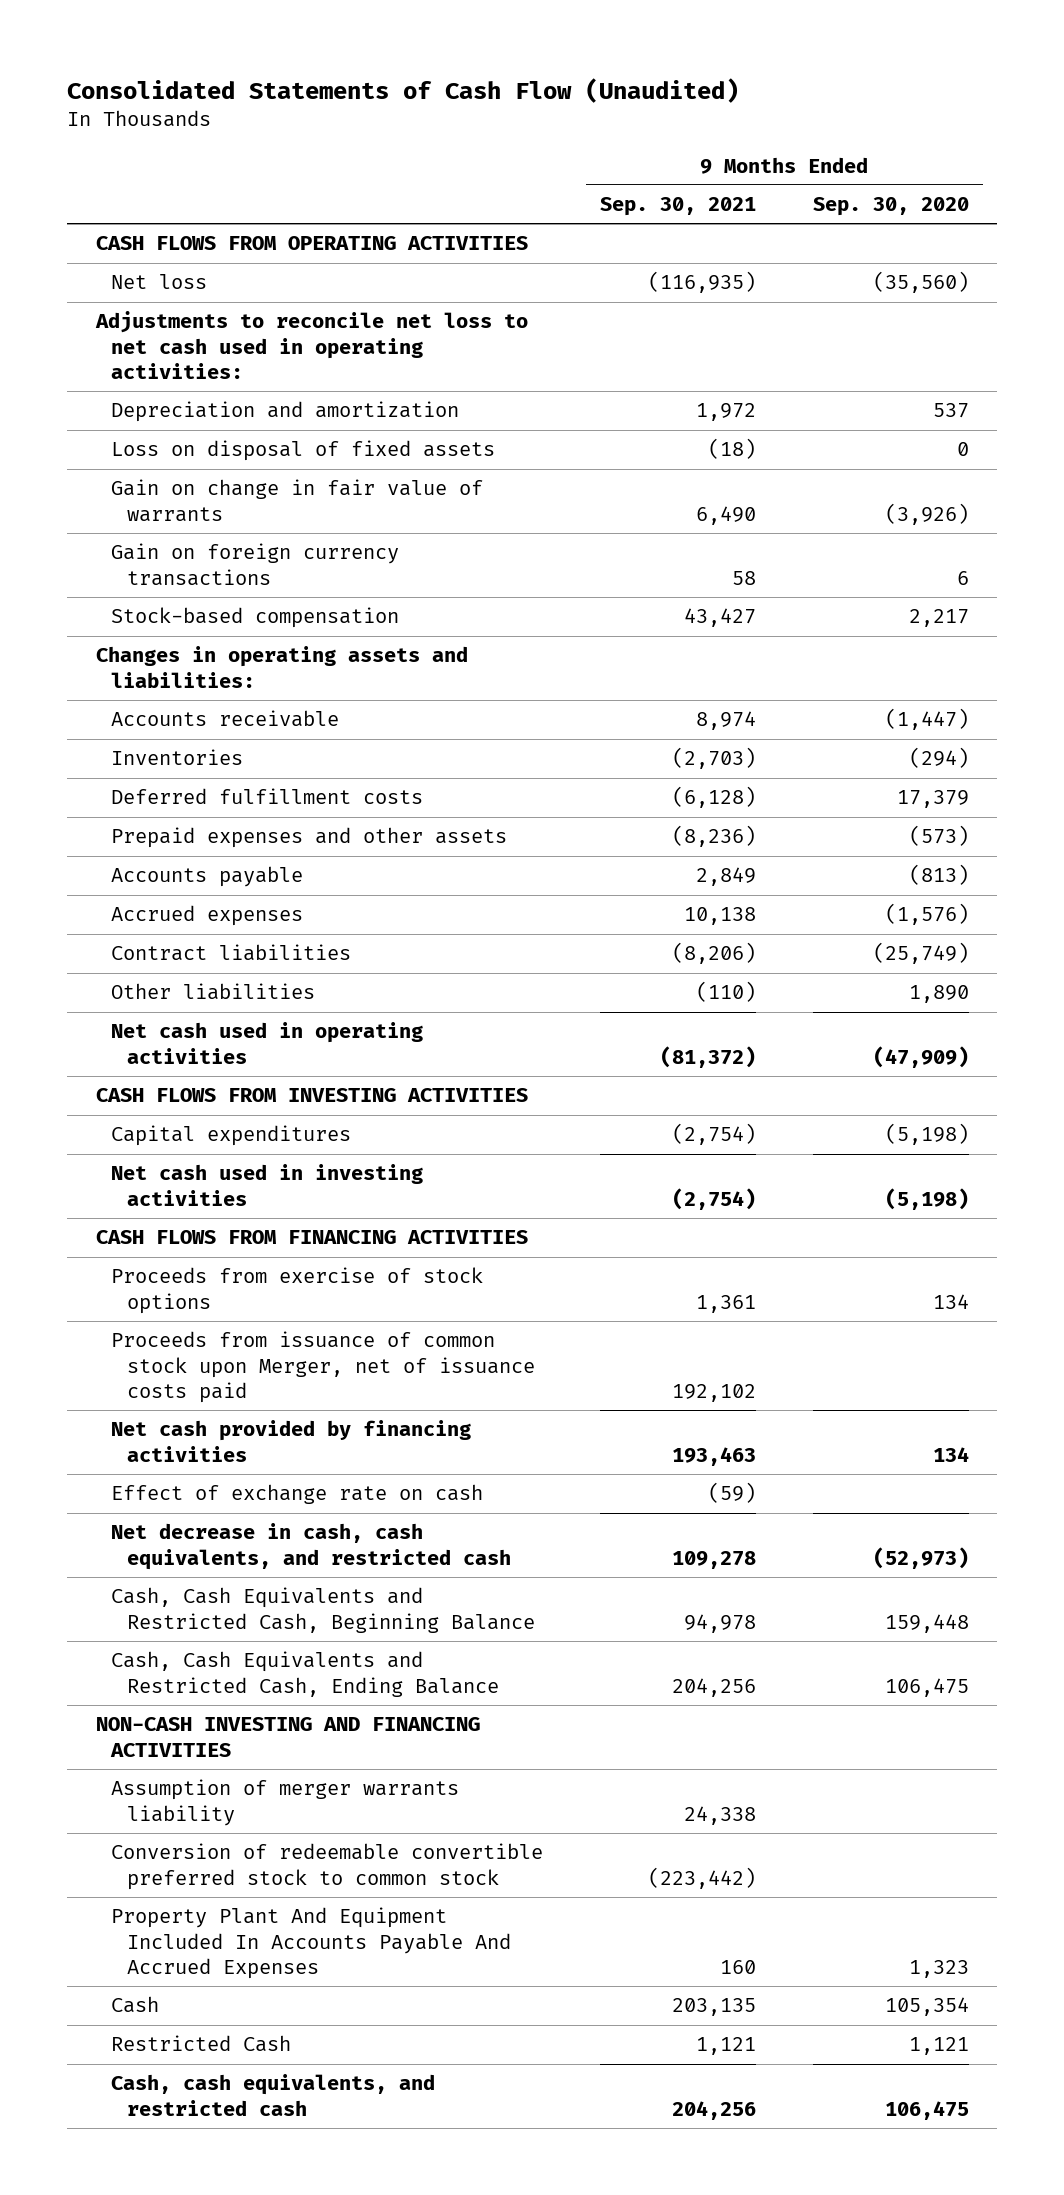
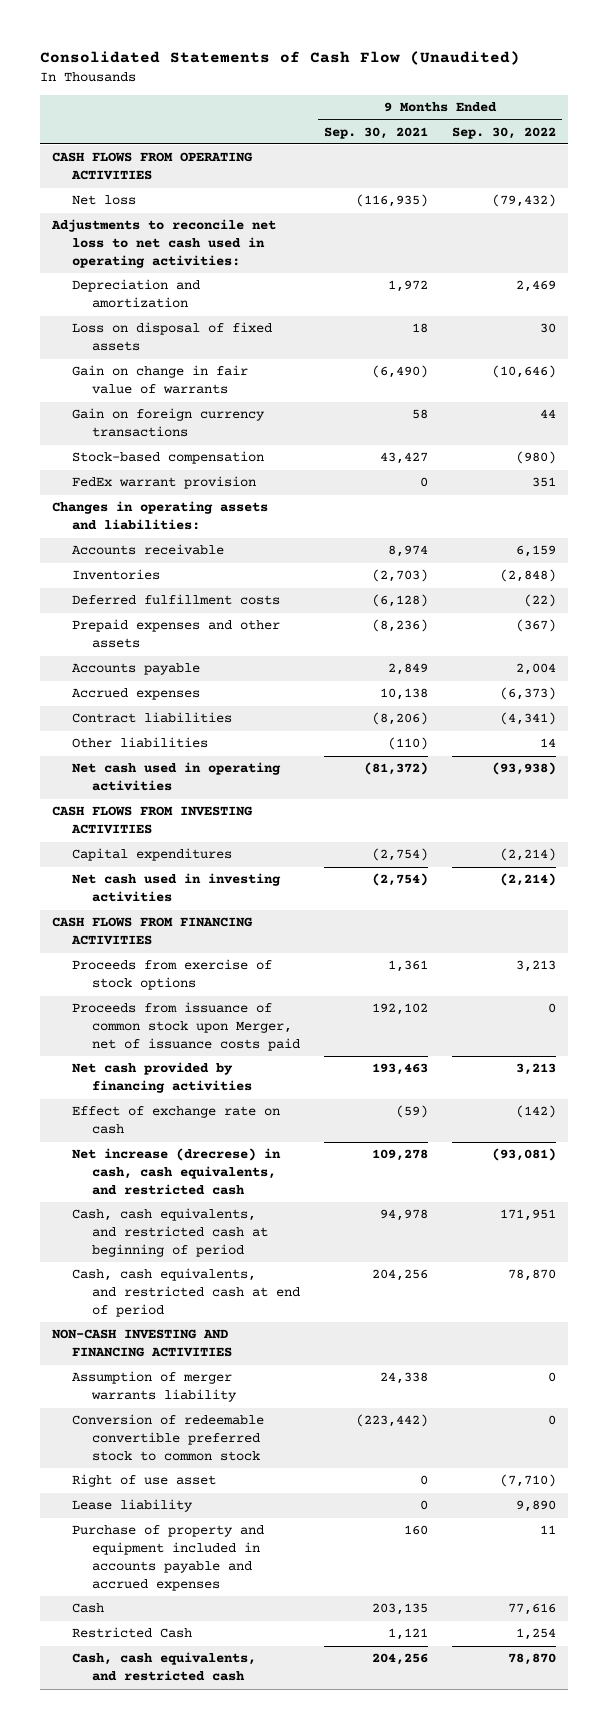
- | 9 Months Ended Sep. 30, 2021 | 9 Months Ended Sep. 30, 2020
+ | 9 Months Ended Sep. 30, 2021 | 9 Months Ended Sep. 30, 2022
- Loss on disposal of fixed assets | (18) | 0
- Gain on change in fair value of warrants | 6,490 | (3,926)
+ Loss on disposal of fixed assets | 18 | 30
+ Gain on change in fair value of warrants | (6,490) | (10,646)
+ FedEx warrant provision | 0 | 351
- Net decrease in cash, cash equivalents, and restricted cash | 109,278 | (52,973)
- Cash, Cash Equivalents and Restricted Cash, Beginning Balance | 94,978 | 159,448
- Cash, Cash Equivalents and Restricted Cash, Ending Balance | 204,256 | 106,475
+ Net increase (drecrese) in cash, cash equivalents, and restricted cash | 109,278 | (93,081)
+ Cash, cash equivalents, and restricted cash at beginning of period | 94,978 | 171,951
+ Cash, cash equivalents, and restricted cash at end of period | 204,256 | 78,870
- Property Plant And Equipment Included In Accounts Payable And Accrued Expenses | 160 | 1,323
+ Right of use asset | 0 | (7,710)
+ Lease liability | 0 | 9,890
+ Purchase of property and equipment included in accounts payable and accrued expenses | 160 | 11

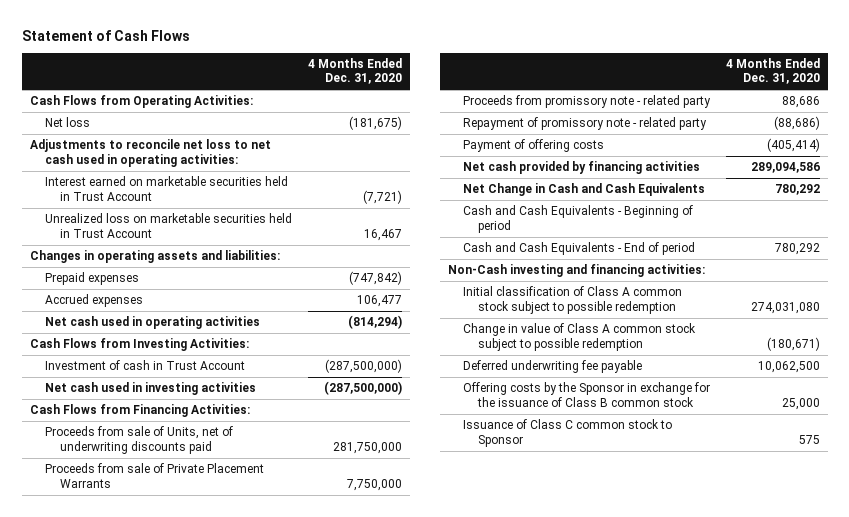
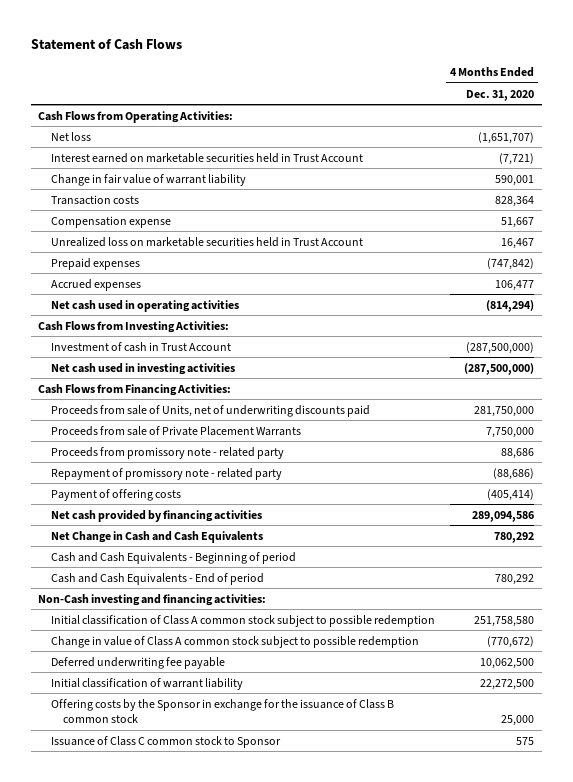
- Net loss | (181,675)
- Adjustments to reconcile net loss to net cash used in operating activities:
+ Net loss | (1,651,707)
+ Change in fair value of warrant liability | 590,001
+ Transaction costs | 828,364
+ Compensation expense | 51,667
- Changes in operating assets and liabilities:
- Initial classification of Class A common stock subject to possible redemption | 274,031,080
- Change in value of Class A common stock subject to possible redemption | (180,671)
+ Initial classification of Class A common stock subject to possible redemption | 251,758,580
+ Change in value of Class A common stock subject to possible redemption | (770,672)
+ Initial classification of warrant liability | 22,272,500

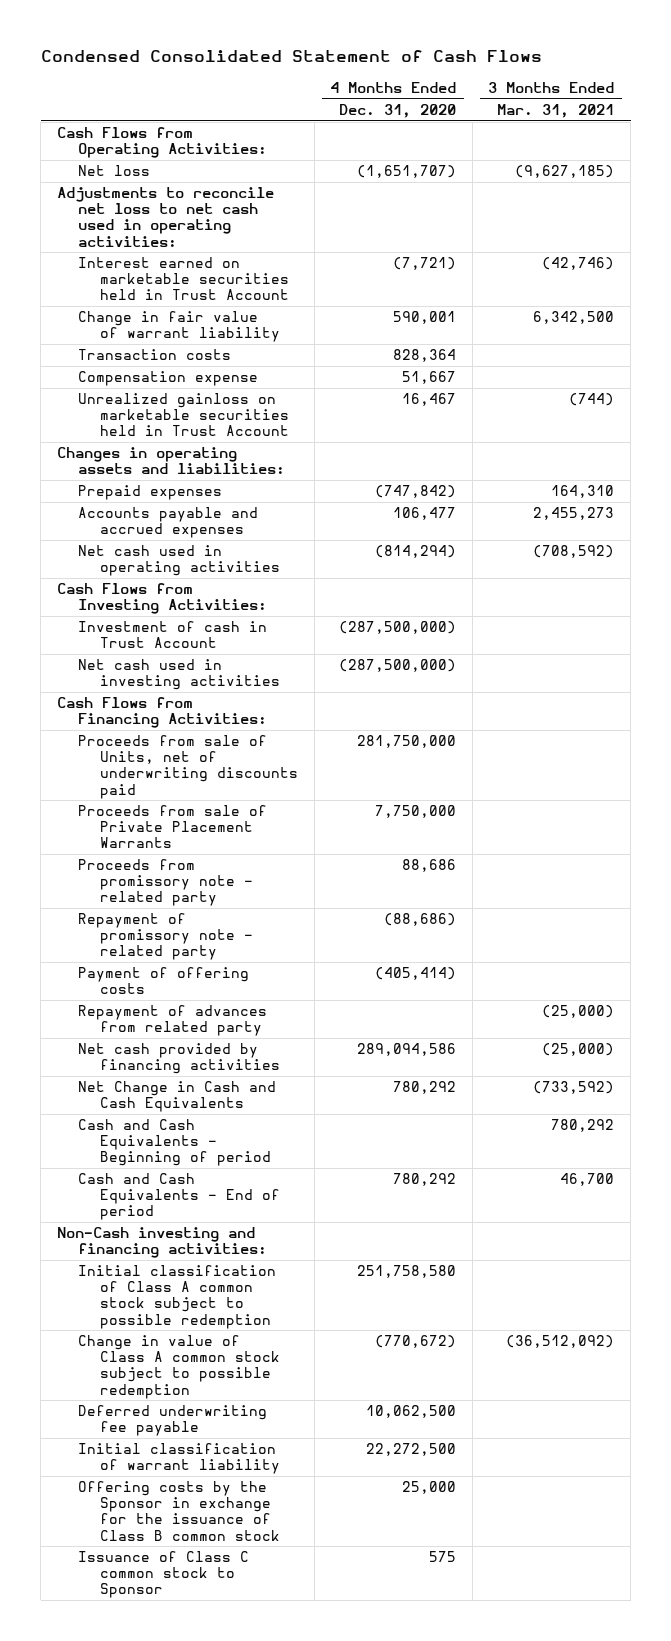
- Statement of Cash Flows
+ Condensed Consolidated Statement of Cash Flows
- | 4 Months Ended Dec. 31, 2020
+ | 4 Months Ended Dec. 31, 2020 | 3 Months Ended Mar. 31, 2021
+ Adjustments to reconcile net loss to net cash used in operating activities:
- Unrealized loss on marketable securities held in Trust Account | 16,467
+ Unrealized gainloss on marketable securities held in Trust Account | 16,467 | (744)
+ Changes in operating assets and liabilities:
- Accrued expenses | 106,477
+ Accounts payable and accrued expenses | 106,477 | 2,455,273
+ Repayment of advances from related party | | (25,000)

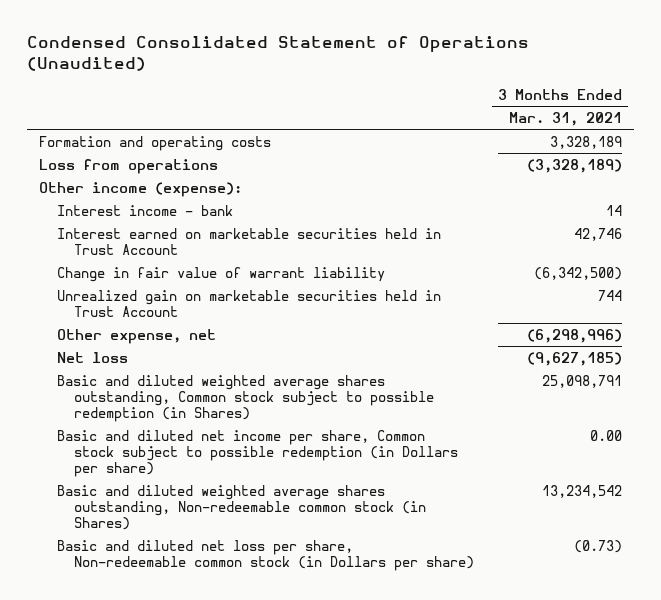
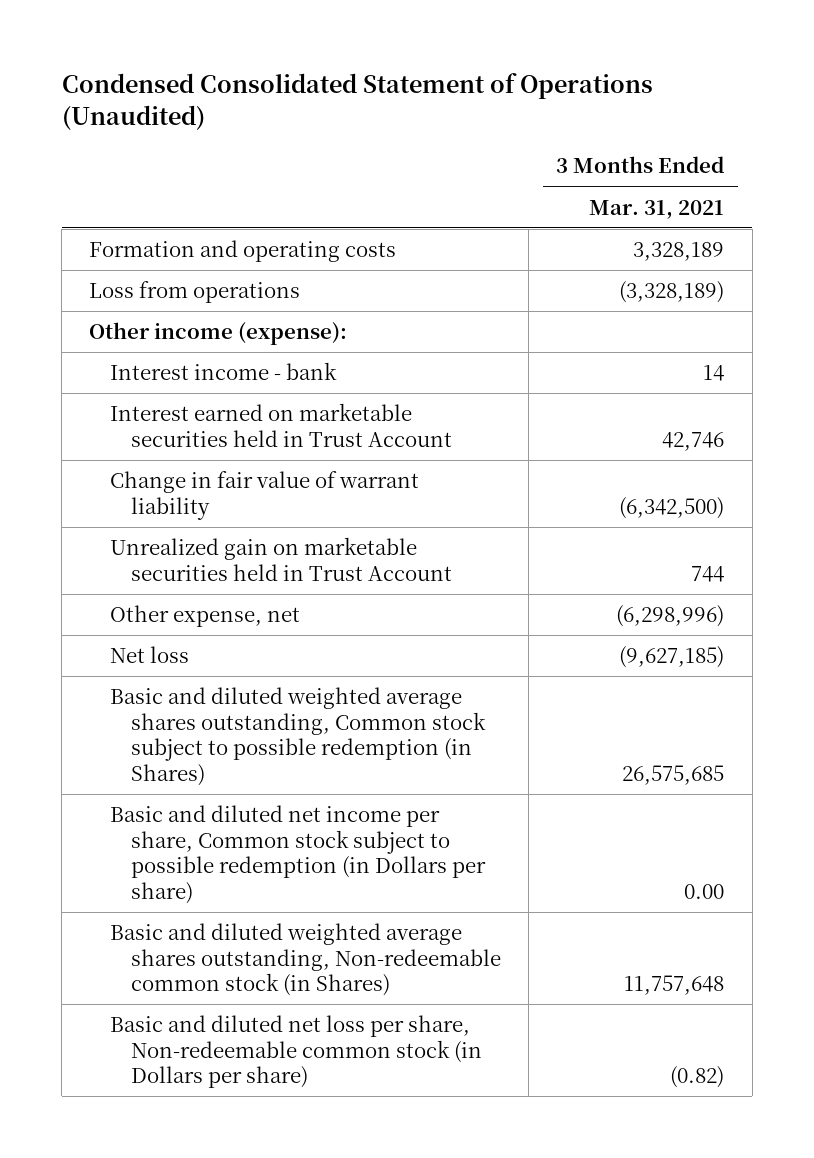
- Basic and diluted weighted average shares outstanding, Common stock subject to possible redemption (in Shares) | 25,098,791
+ Basic and diluted weighted average shares outstanding, Common stock subject to possible redemption (in Shares) | 26,575,685
- Basic and diluted weighted average shares outstanding, Non-redeemable common stock (in Shares) | 13,234,542
- Basic and diluted net loss per share, Non-redeemable common stock (in Dollars per share) | (0.73)
+ Basic and diluted weighted average shares outstanding, Non-redeemable common stock (in Shares) | 11,757,648
+ Basic and diluted net loss per share, Non-redeemable common stock (in Dollars per share) | (0.82)

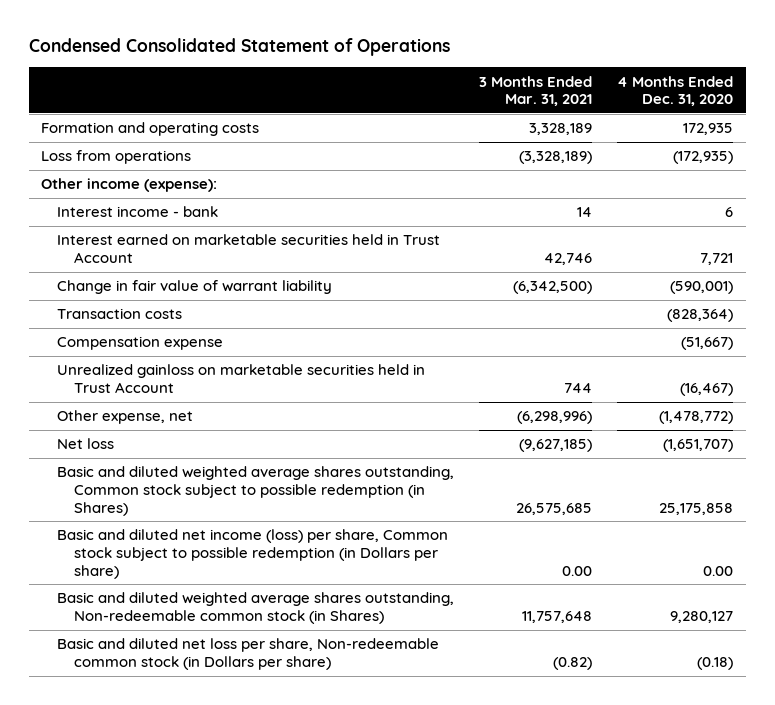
- Condensed Consolidated Statement of Operations (Unaudited)
+ Condensed Consolidated Statement of Operations
- | 3 Months Ended Mar. 31, 2021
+ | 3 Months Ended Mar. 31, 2021 | 4 Months Ended Dec. 31, 2020
- Unrealized gain on marketable securities held in Trust Account | 744
+ Transaction costs | | (828,364)
+ Compensation expense | | (51,667)
+ Unrealized gainloss on marketable securities held in Trust Account | 744 | (16,467)
- Basic and diluted net income per share, Common stock subject to possible redemption (in Dollars per share) | 0.00
+ Basic and diluted net income (loss) per share, Common stock subject to possible redemption (in Dollars per share) | 0.00 | 0.00

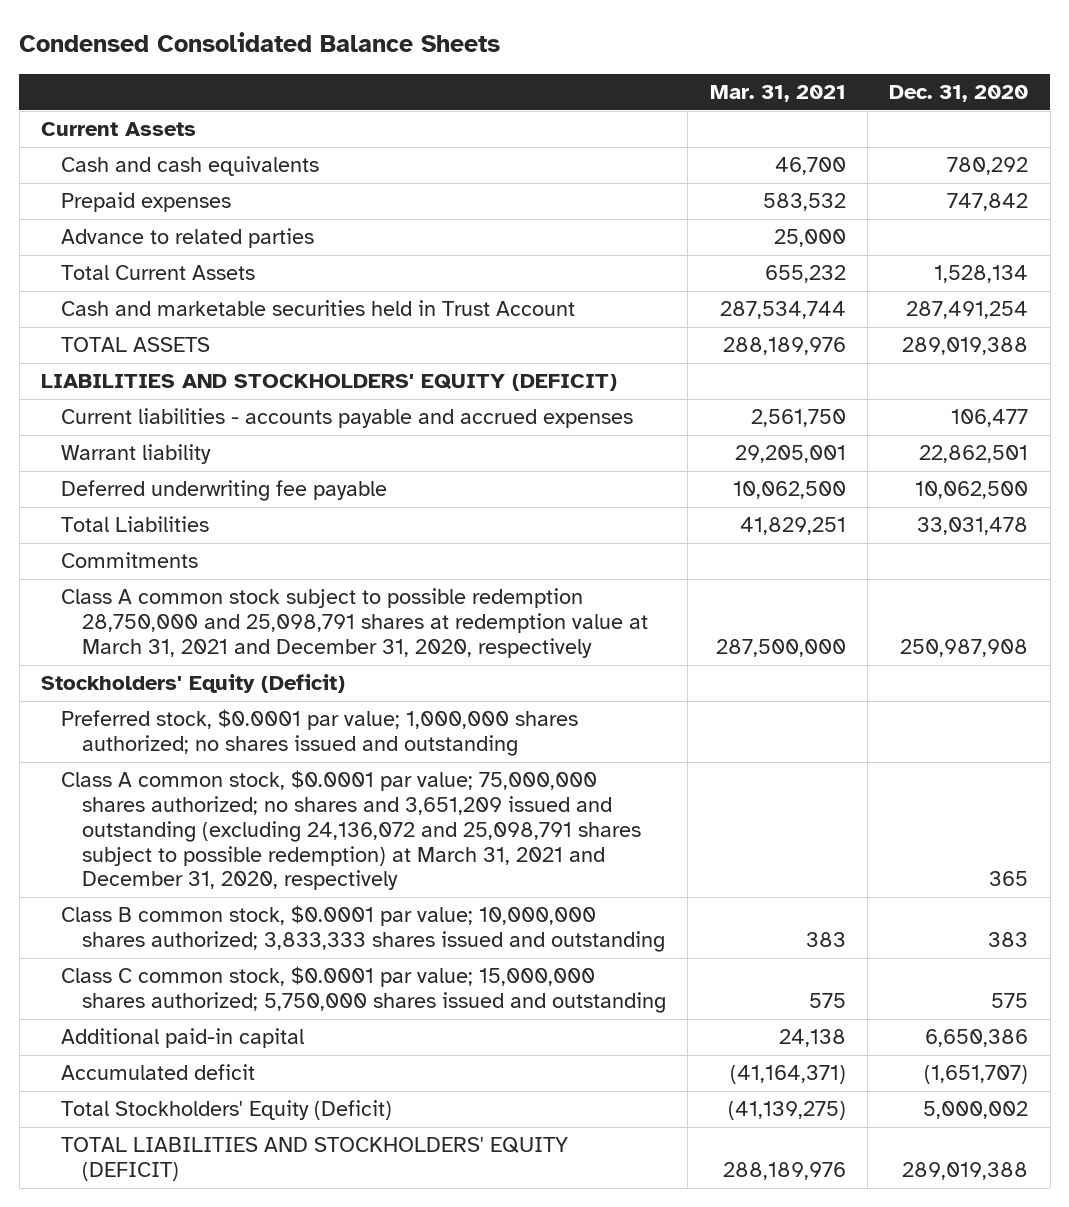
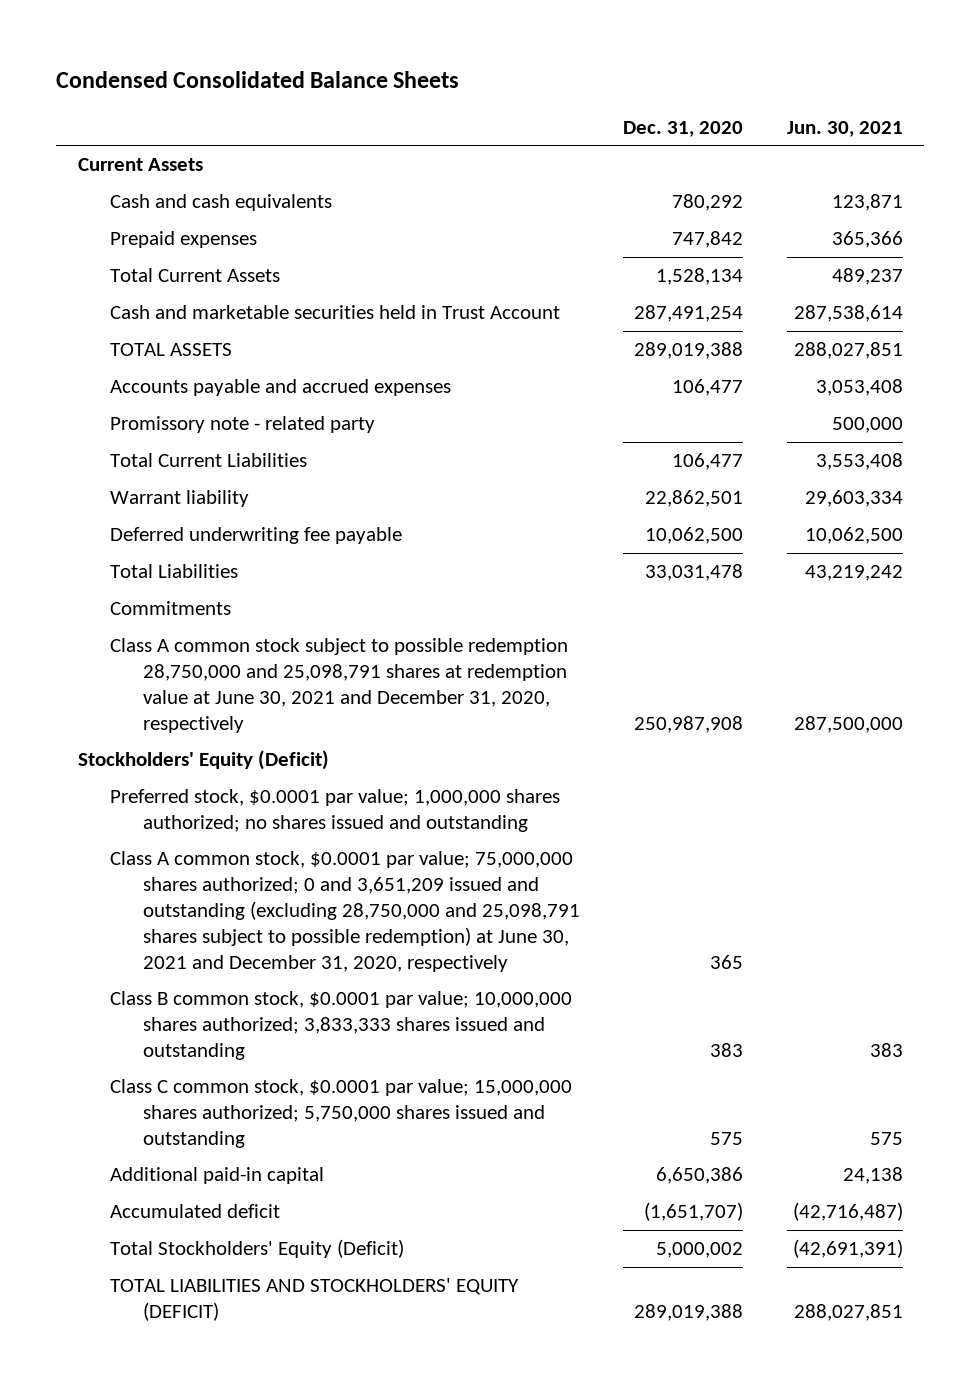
- | Mar. 31, 2021 | Dec. 31, 2020
+ | Dec. 31, 2020 | Jun. 30, 2021
- Advance to related parties | 25,000 |
- LIABILITIES AND STOCKHOLDERS' EQUITY (DEFICIT)
- Current liabilities - accounts payable and accrued expenses | 2,561,750 | 106,477
+ Accounts payable and accrued expenses | 106,477 | 3,053,408
+ Promissory note - related party | | 500,000
+ Total Current Liabilities | 106,477 | 3,553,408
- Class A common stock subject to possible redemption 28,750,000 and 25,098,791 shares at redemption value at March 31, 2021 and December 31, 2020, respectively | 287,500,000 | 250,987,908
+ Class A common stock subject to possible redemption 28,750,000 and 25,098,791 shares at redemption value at June 30, 2021 and December 31, 2020, respectively | 250,987,908 | 287,500,000
- Class A common stock, $0.0001 par value; 75,000,000 shares authorized; no shares and 3,651,209 issued and outstanding (excluding 24,136,072 and 25,098,791 shares subject to possible redemption) at March 31, 2021 and December 31, 2020, respectively | | 365
+ Class A common stock, $0.0001 par value; 75,000,000 shares authorized; 0 and 3,651,209 issued and outstanding (excluding 28,750,000 and 25,098,791 shares subject to possible redemption) at June 30, 2021 and December 31, 2020, respectively | 365 |

